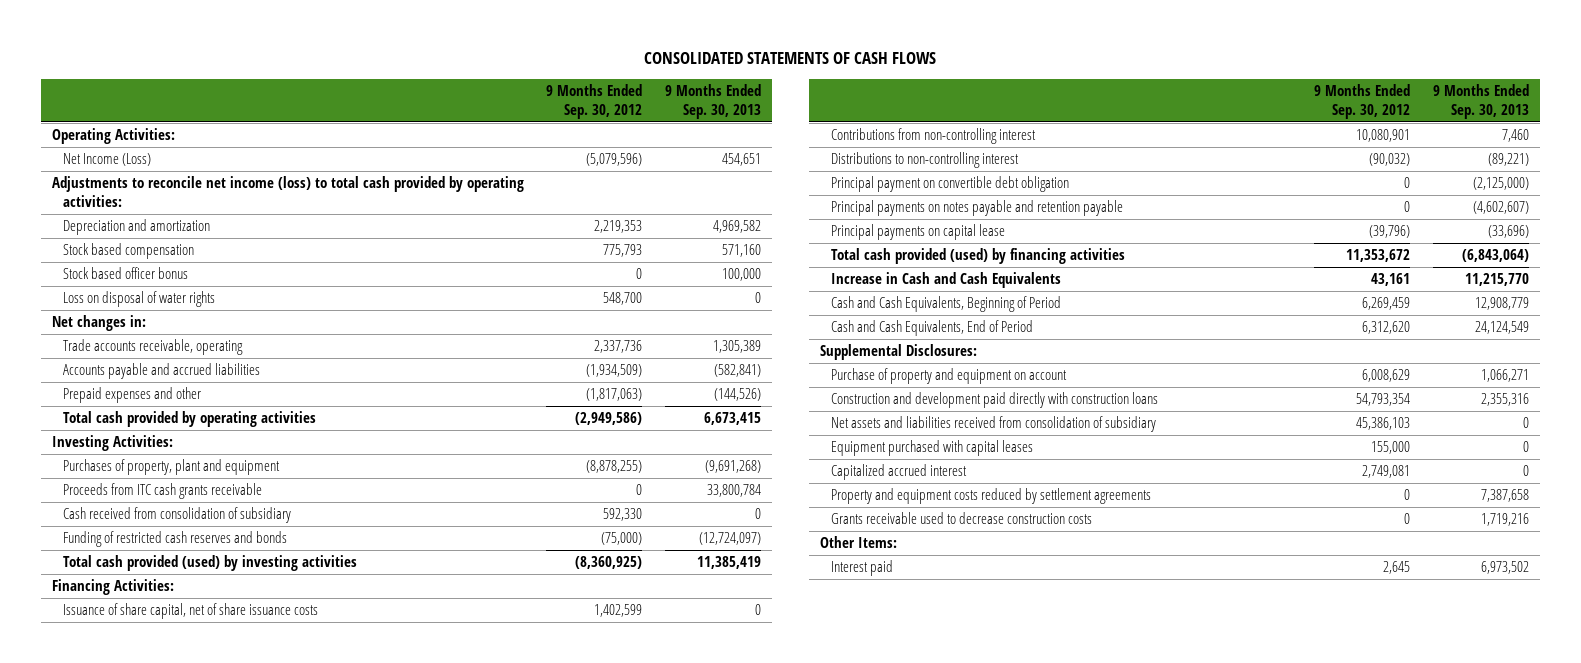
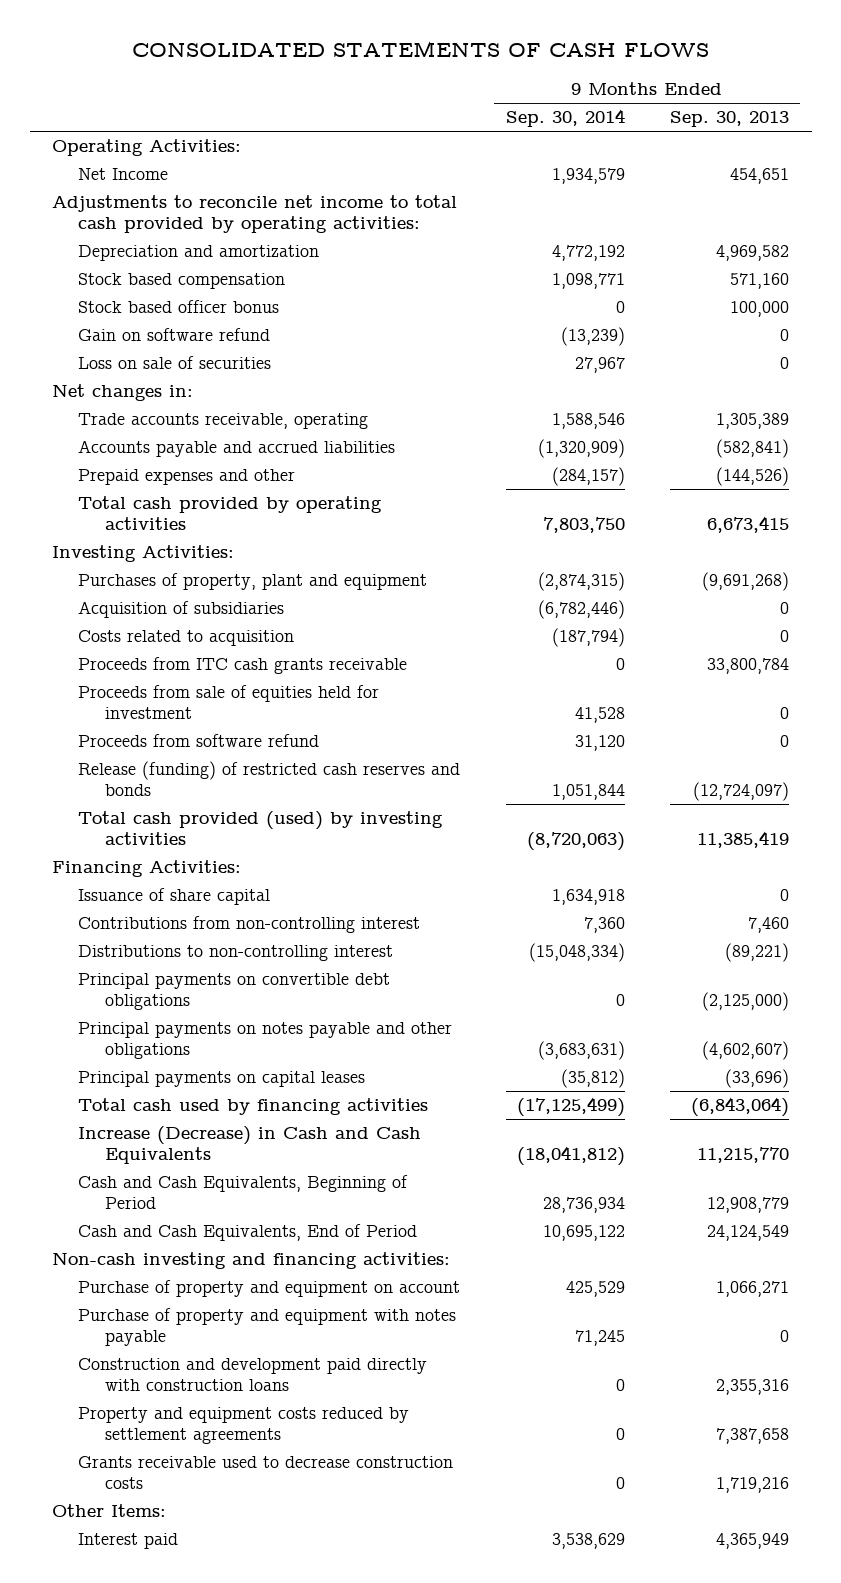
- | 9 Months Ended Sep. 30, 2012 | 9 Months Ended Sep. 30, 2013
+ | 9 Months Ended Sep. 30, 2014 | 9 Months Ended Sep. 30, 2013
- Net Income (Loss) | (5,079,596) | 454,651
- Adjustments to reconcile net income (loss) to total cash provided by operating activities:
+ Net Income | 1,934,579 | 454,651
+ Adjustments to reconcile net income to total cash provided by operating activities:
- Loss on disposal of water rights | 548,700 | 0
+ Gain on software refund | (13,239) | 0
+ Loss on sale of securities | 27,967 | 0
+ Acquisition of subsidiaries | (6,782,446) | 0
+ Costs related to acquisition | (187,794) | 0
- Cash received from consolidation of subsidiary | 592,330 | 0
- Funding of restricted cash reserves and bonds | (75,000) | (12,724,097)
+ Proceeds from sale of equities held for investment | 41,528 | 0
+ Proceeds from software refund | 31,120 | 0
+ Release (funding) of restricted cash reserves and bonds | 1,051,844 | (12,724,097)
- Issuance of share capital, net of share issuance costs | 1,402,599 | 0
+ Issuance of share capital | 1,634,918 | 0
- Principal payment on convertible debt obligation | 0 | (2,125,000)
- Principal payments on notes payable and retention payable | 0 | (4,602,607)
- Principal payments on capital lease | (39,796) | (33,696)
- Total cash provided (used) by financing activities | 11,353,672 | (6,843,064)
- Increase in Cash and Cash Equivalents | 43,161 | 11,215,770
+ Principal payments on convertible debt obligations | 0 | (2,125,000)
+ Principal payments on notes payable and other obligations | (3,683,631) | (4,602,607)
+ Principal payments on capital leases | (35,812) | (33,696)
+ Total cash used by financing activities | (17,125,499) | (6,843,064)
+ Increase (Decrease) in Cash and Cash Equivalents | (18,041,812) | 11,215,770
- Supplemental Disclosures:
+ Non-cash investing and financing activities:
+ Purchase of property and equipment with notes payable | 71,245 | 0
- Net assets and liabilities received from consolidation of subsidiary | 45,386,103 | 0
- Equipment purchased with capital leases | 155,000 | 0
- Capitalized accrued interest | 2,749,081 | 0
- Interest paid | 2,645 | 6,973,502
+ Interest paid | 3,538,629 | 4,365,949

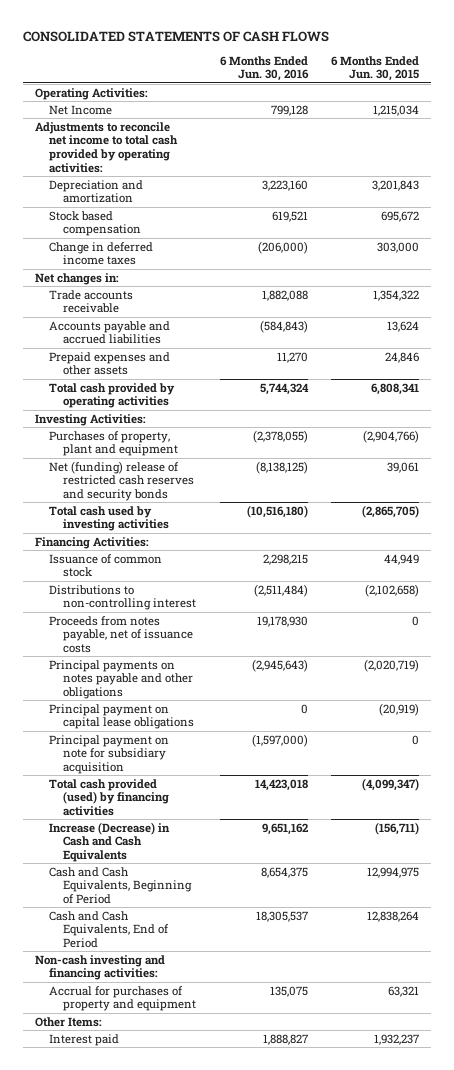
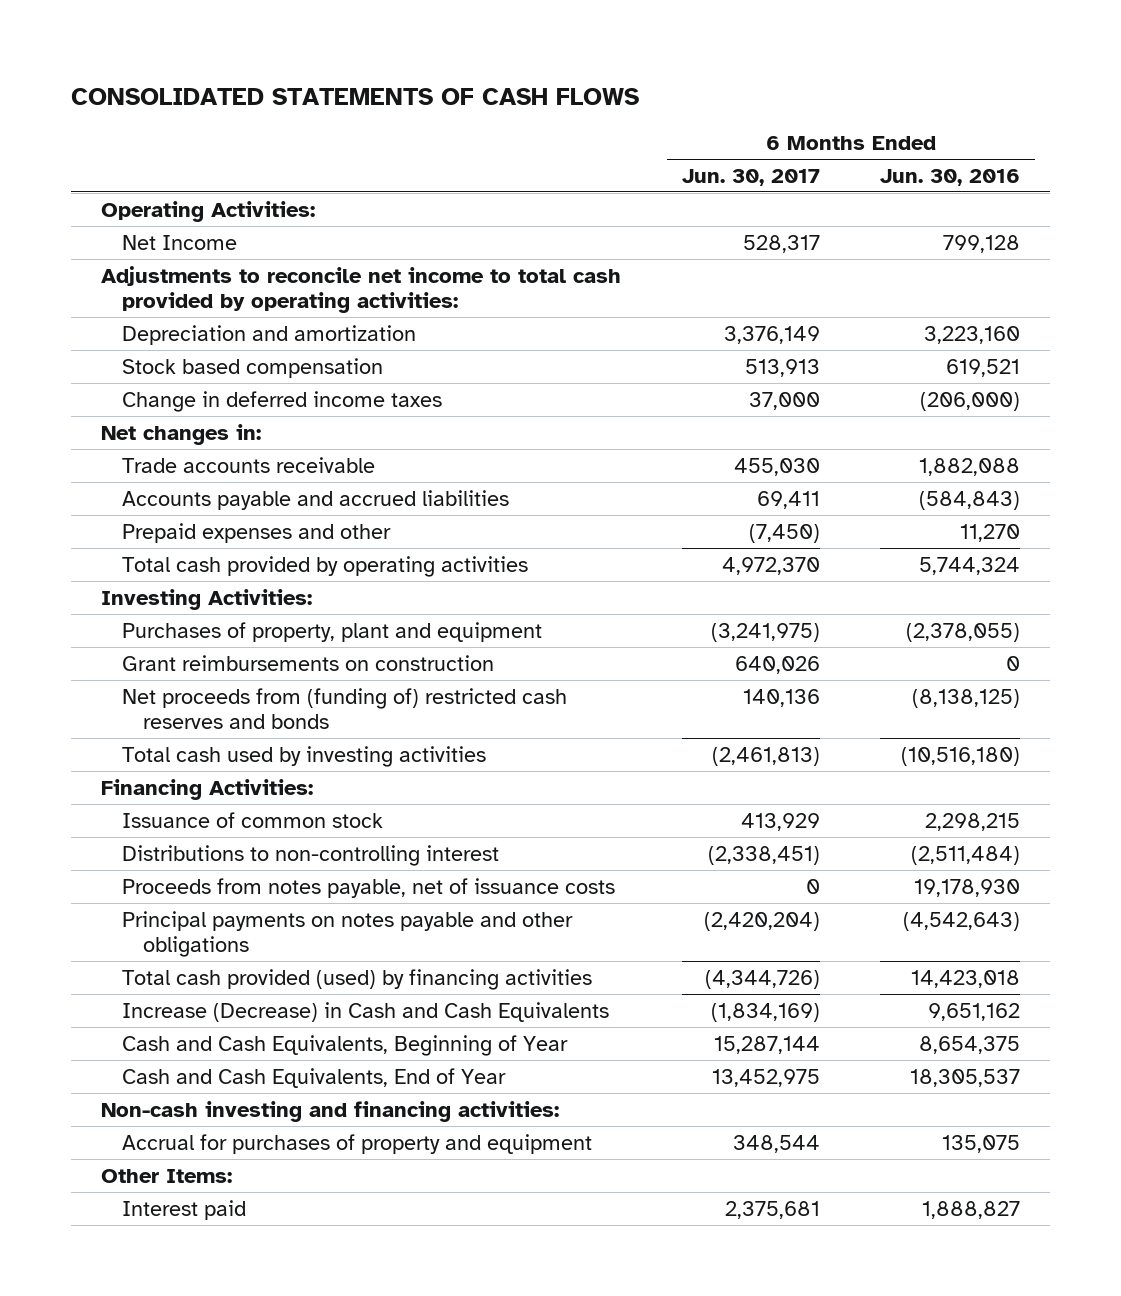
- | 6 Months Ended Jun. 30, 2016 | 6 Months Ended Jun. 30, 2015
+ | 6 Months Ended Jun. 30, 2017 | 6 Months Ended Jun. 30, 2016
- Prepaid expenses and other assets | 11,270 | 24,846
+ Prepaid expenses and other | (7,450) | 11,270
- Net (funding) release of restricted cash reserves and security bonds | (8,138,125) | 39,061
+ Grant reimbursements on construction | 640,026 | 0
+ Net proceeds from (funding of) restricted cash reserves and bonds | 140,136 | (8,138,125)
- Principal payments on notes payable and other obligations | (2,945,643) | (2,020,719)
- Principal payment on capital lease obligations | 0 | (20,919)
- Principal payment on note for subsidiary acquisition | (1,597,000) | 0
+ Principal payments on notes payable and other obligations | (2,420,204) | (4,542,643)
- Cash and Cash Equivalents, Beginning of Period | 8,654,375 | 12,994,975
- Cash and Cash Equivalents, End of Period | 18,305,537 | 12,838,264
+ Cash and Cash Equivalents, Beginning of Year | 15,287,144 | 8,654,375
+ Cash and Cash Equivalents, End of Year | 13,452,975 | 18,305,537

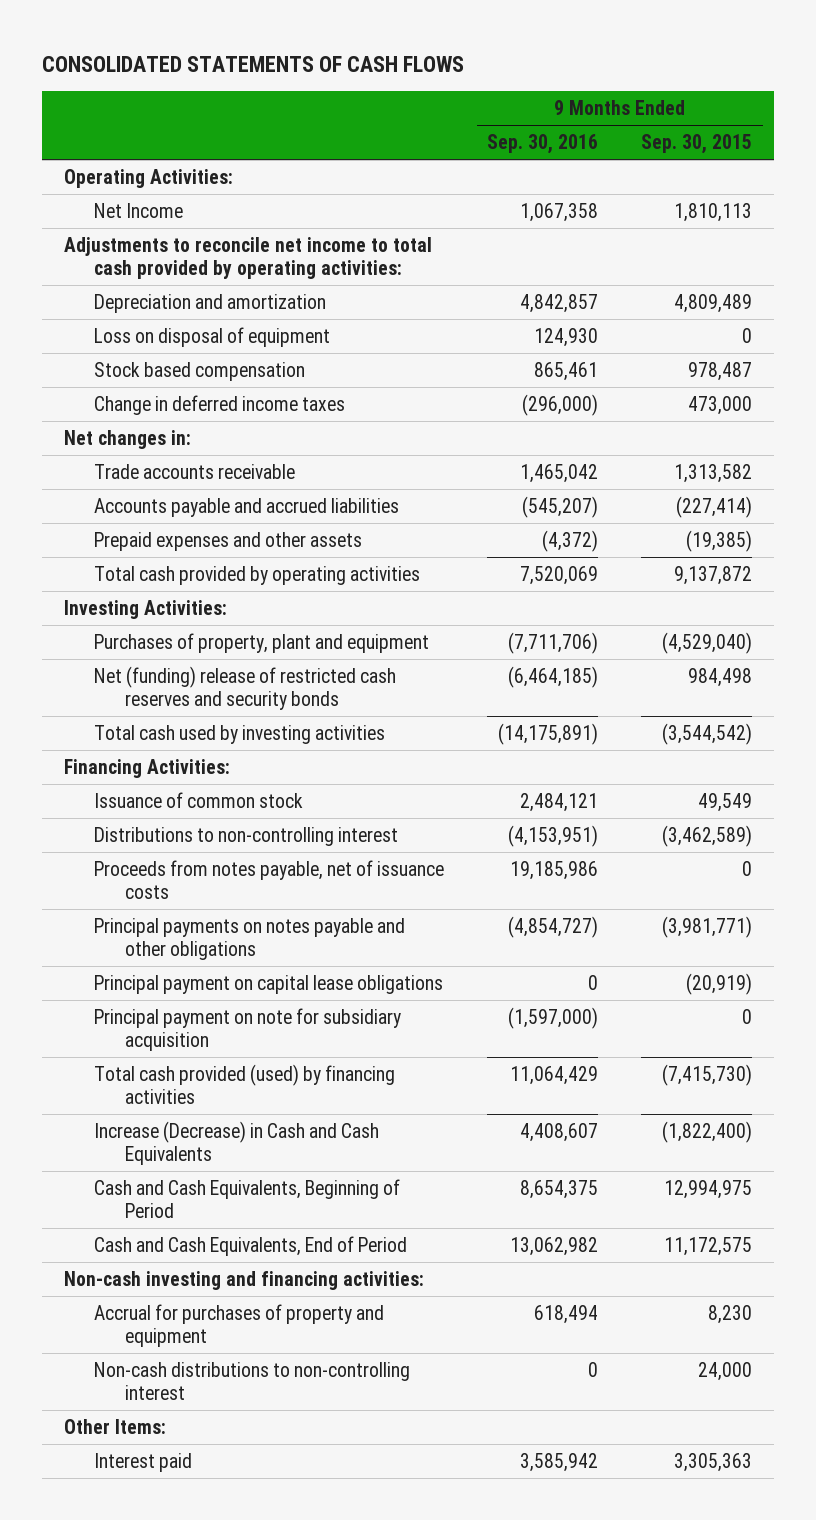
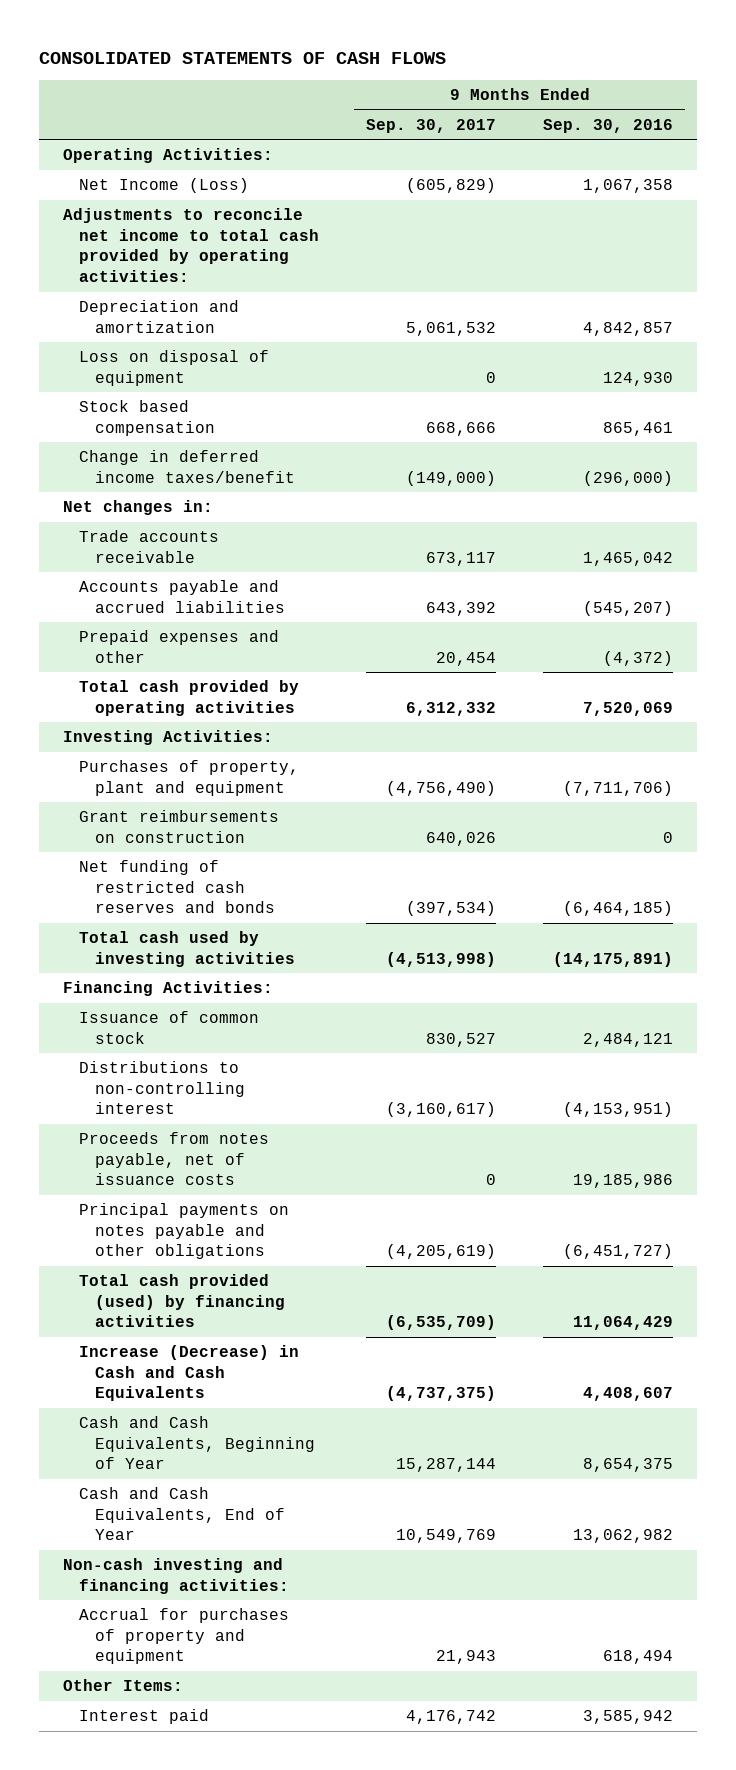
- | 9 Months Ended Sep. 30, 2016 | 9 Months Ended Sep. 30, 2015
+ | 9 Months Ended Sep. 30, 2017 | 9 Months Ended Sep. 30, 2016
- Net Income | 1,067,358 | 1,810,113
+ Net Income (Loss) | (605,829) | 1,067,358
- Change in deferred income taxes | (296,000) | 473,000
+ Change in deferred income taxes/benefit | (149,000) | (296,000)
- Prepaid expenses and other assets | (4,372) | (19,385)
+ Prepaid expenses and other | 20,454 | (4,372)
- Net (funding) release of restricted cash reserves and security bonds | (6,464,185) | 984,498
+ Grant reimbursements on construction | 640,026 | 0
+ Net funding of restricted cash reserves and bonds | (397,534) | (6,464,185)
- Principal payments on notes payable and other obligations | (4,854,727) | (3,981,771)
- Principal payment on capital lease obligations | 0 | (20,919)
- Principal payment on note for subsidiary acquisition | (1,597,000) | 0
+ Principal payments on notes payable and other obligations | (4,205,619) | (6,451,727)
- Cash and Cash Equivalents, Beginning of Period | 8,654,375 | 12,994,975
- Cash and Cash Equivalents, End of Period | 13,062,982 | 11,172,575
+ Cash and Cash Equivalents, Beginning of Year | 15,287,144 | 8,654,375
+ Cash and Cash Equivalents, End of Year | 10,549,769 | 13,062,982
- Non-cash distributions to non-controlling interest | 0 | 24,000

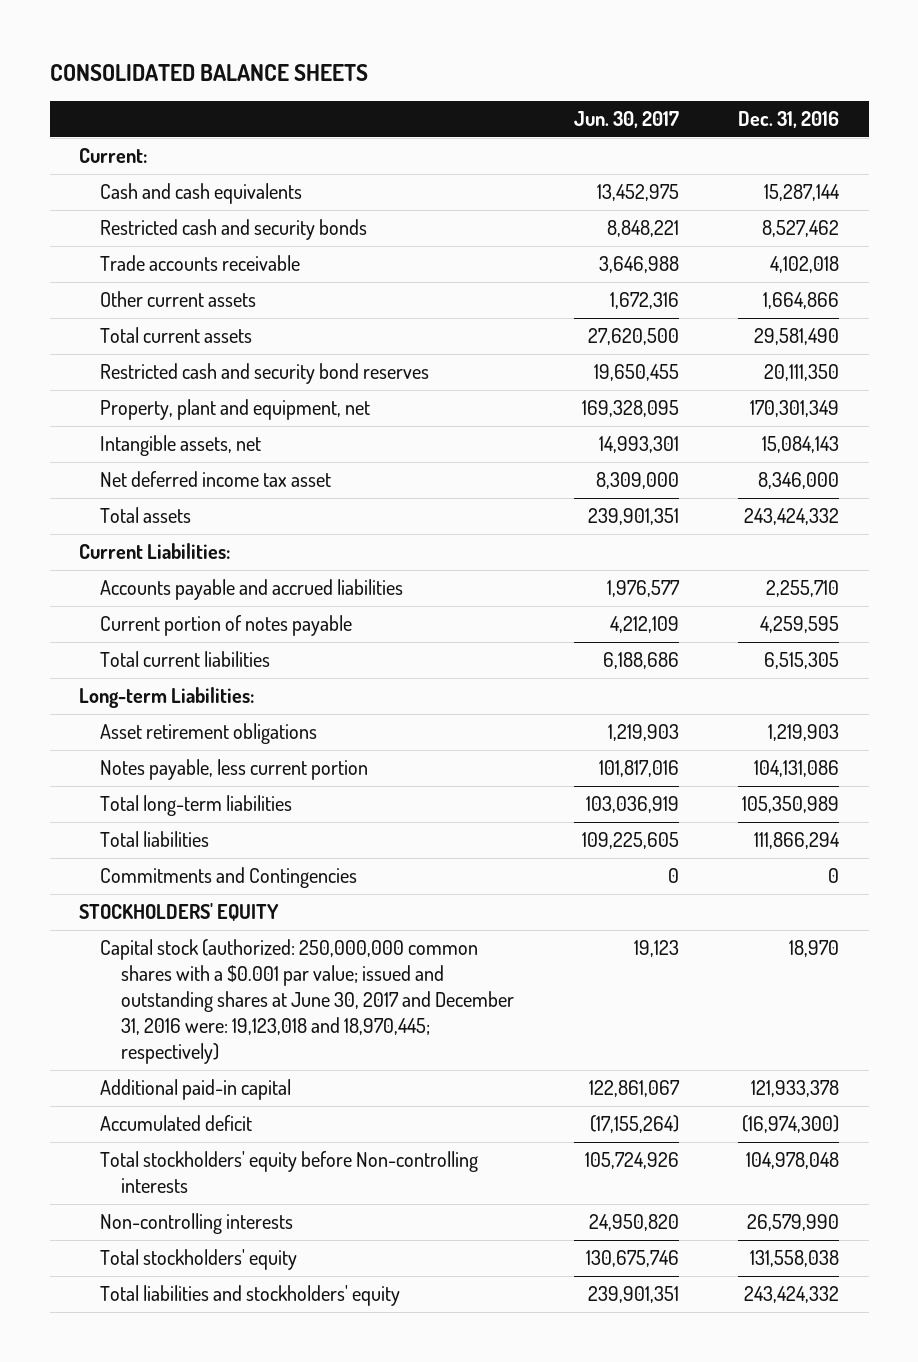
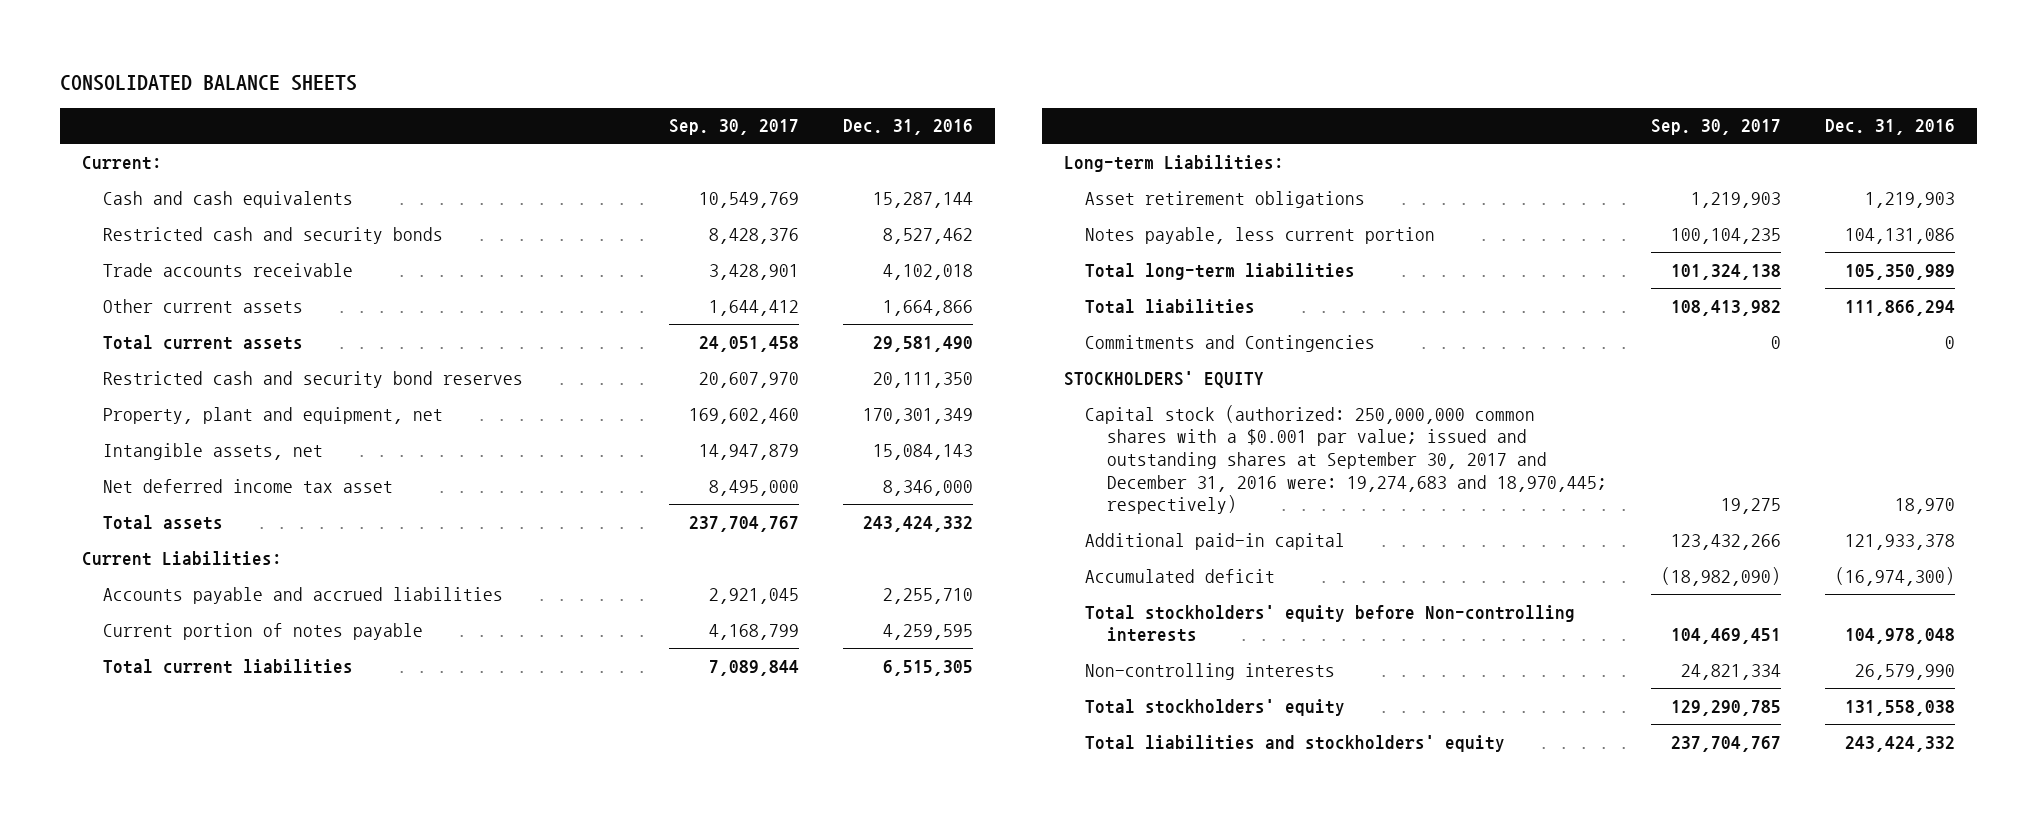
- | Jun. 30, 2017 | Dec. 31, 2016
+ | Sep. 30, 2017 | Dec. 31, 2016
- Capital stock (authorized: 250,000,000 common shares with a $0.001 par value; issued and outstanding shares at June 30, 2017 and December 31, 2016 were: 19,123,018 and 18,970,445; respectively) | 19,123 | 18,970
+ Capital stock (authorized: 250,000,000 common shares with a $0.001 par value; issued and outstanding shares at September 30, 2017 and December 31, 2016 were: 19,274,683 and 18,970,445; respectively) | 19,275 | 18,970

